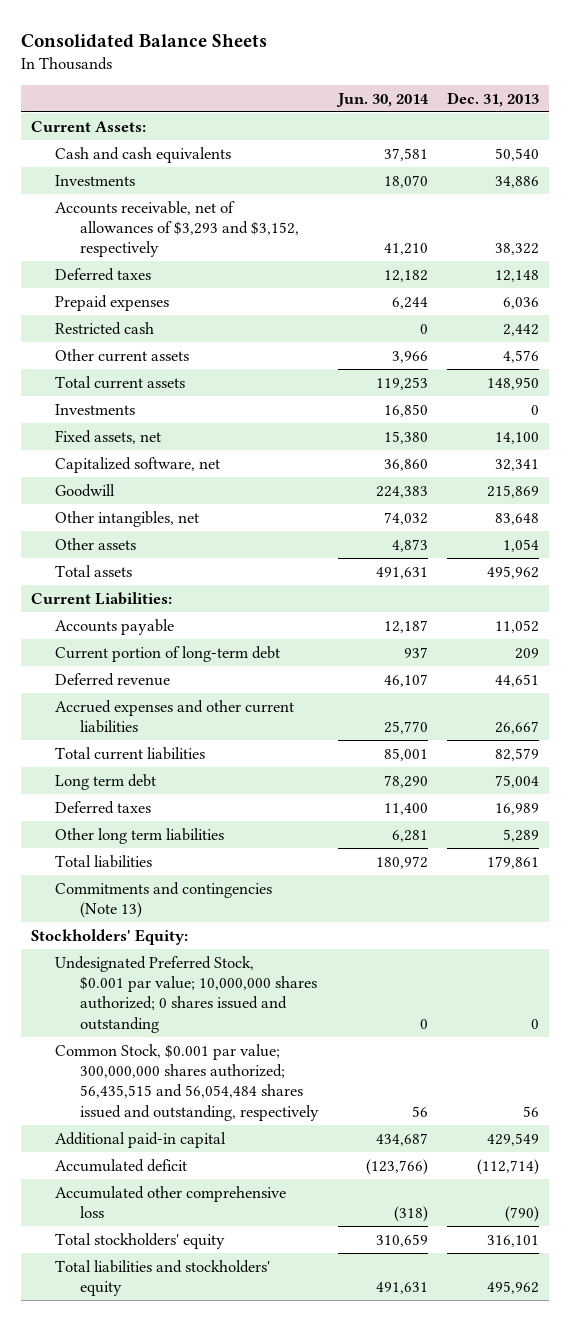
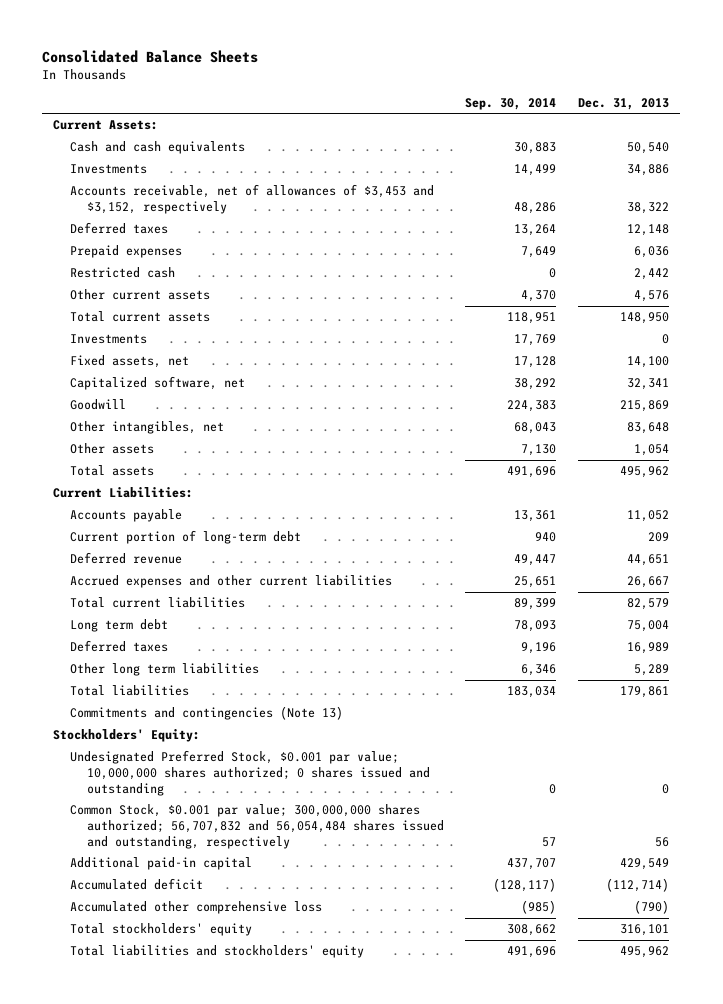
- | Jun. 30, 2014 | Dec. 31, 2013
+ | Sep. 30, 2014 | Dec. 31, 2013
- Accounts receivable, net of allowances of $3,293 and $3,152, respectively | 41,210 | 38,322
+ Accounts receivable, net of allowances of $3,453 and $3,152, respectively | 48,286 | 38,322
- Common Stock, $0.001 par value; 300,000,000 shares authorized; 56,435,515 and 56,054,484 shares issued and outstanding, respectively | 56 | 56
+ Common Stock, $0.001 par value; 300,000,000 shares authorized; 56,707,832 and 56,054,484 shares issued and outstanding, respectively | 57 | 56

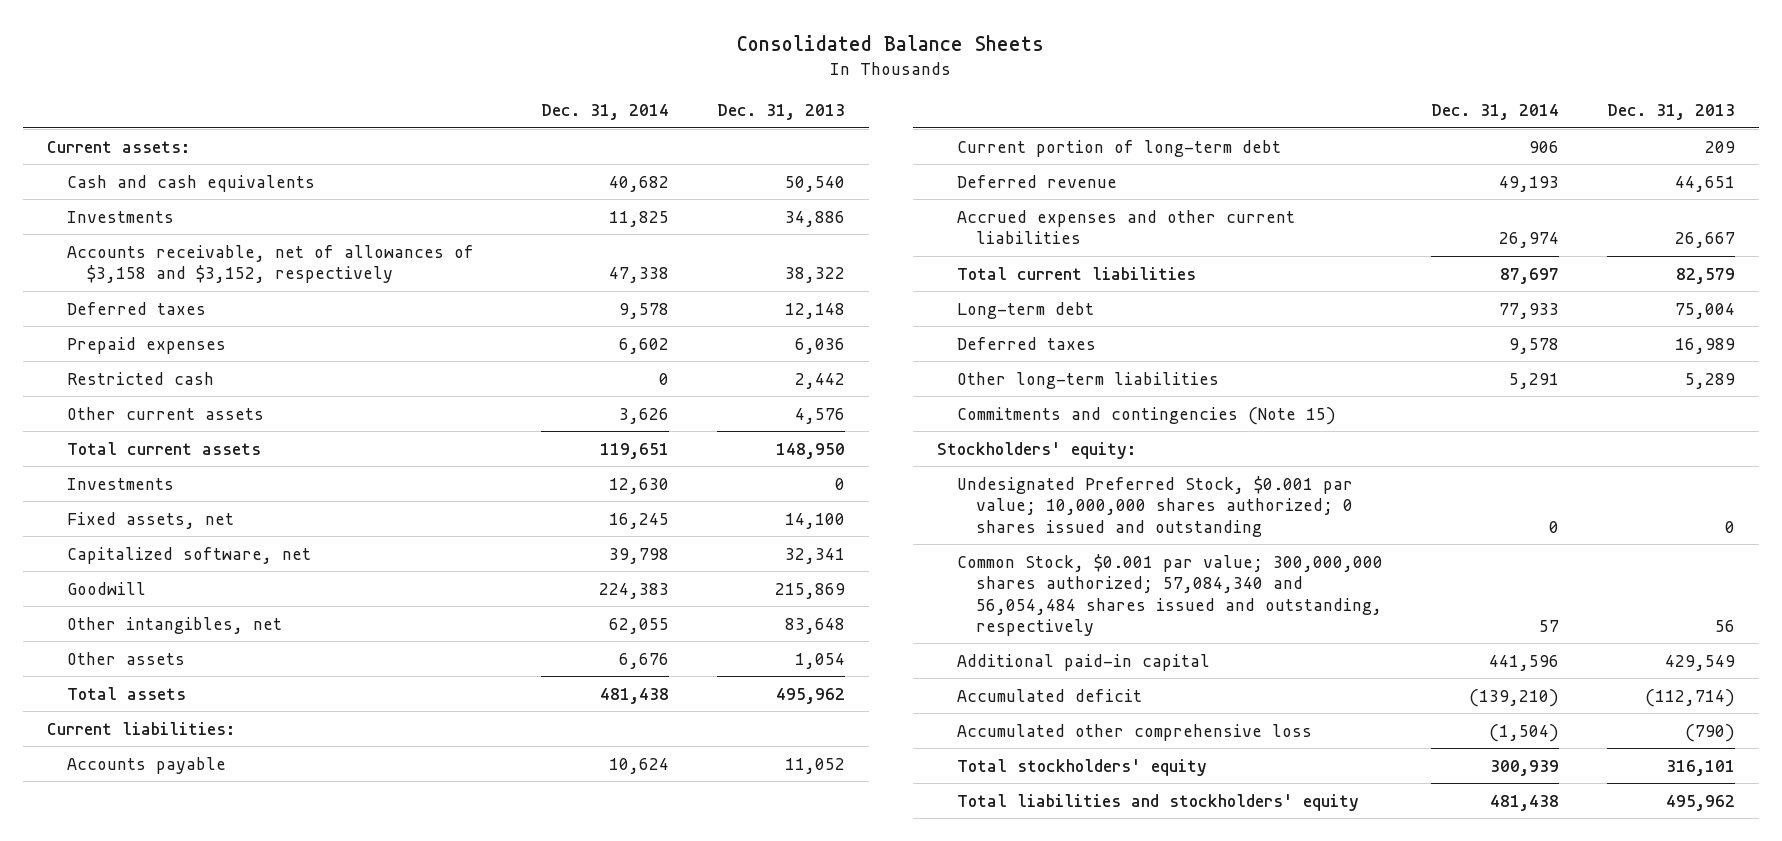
- | Sep. 30, 2014 | Dec. 31, 2013
+ | Dec. 31, 2014 | Dec. 31, 2013
- Current Assets:
+ Current assets:
- Accounts receivable, net of allowances of $3,453 and $3,152, respectively | 48,286 | 38,322
+ Accounts receivable, net of allowances of $3,158 and $3,152, respectively | 47,338 | 38,322
- Current Liabilities:
+ Current liabilities:
- Long term debt | 78,093 | 75,004
+ Long-term debt | 77,933 | 75,004
- Other long term liabilities | 6,346 | 5,289
- Total liabilities | 183,034 | 179,861
- Commitments and contingencies (Note 13)
- Stockholders' Equity:
+ Other long-term liabilities | 5,291 | 5,289
+ Commitments and contingencies (Note 15)
+ Stockholders' equity:
- Common Stock, $0.001 par value; 300,000,000 shares authorized; 56,707,832 and 56,054,484 shares issued and outstanding, respectively | 57 | 56
+ Common Stock, $0.001 par value; 300,000,000 shares authorized; 57,084,340 and 56,054,484 shares issued and outstanding, respectively | 57 | 56

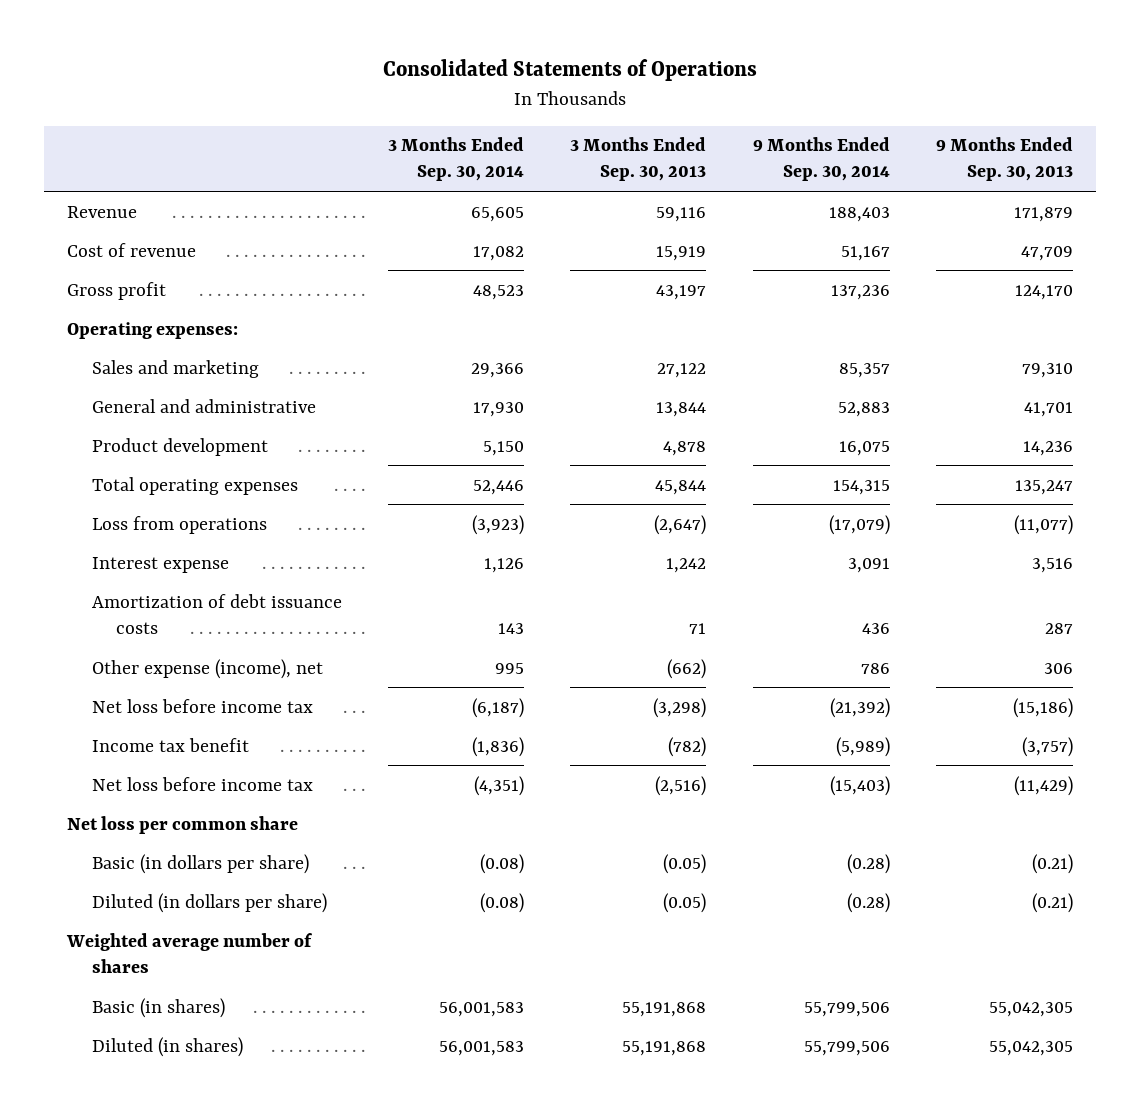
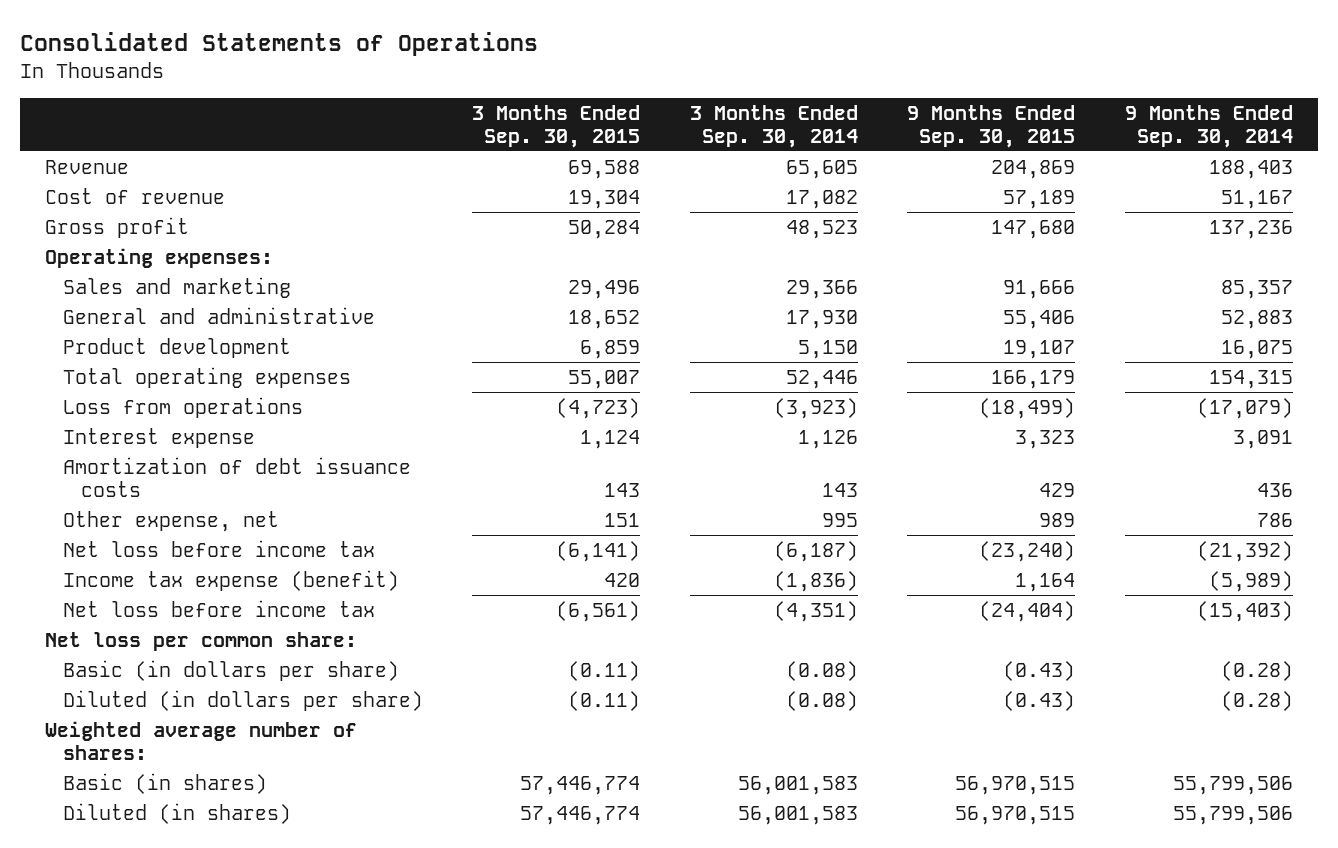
- | 3 Months Ended Sep. 30, 2014 | 3 Months Ended Sep. 30, 2013 | 9 Months Ended Sep. 30, 2014 | 9 Months Ended Sep. 30, 2013
+ | 3 Months Ended Sep. 30, 2015 | 3 Months Ended Sep. 30, 2014 | 9 Months Ended Sep. 30, 2015 | 9 Months Ended Sep. 30, 2014
- Other expense (income), net | 995 | (662) | 786 | 306
+ Other expense, net | 151 | 995 | 989 | 786
- Income tax benefit | (1,836) | (782) | (5,989) | (3,757)
+ Income tax expense (benefit) | 420 | (1,836) | 1,164 | (5,989)
- Net loss per common share
+ Net loss per common share:
- Weighted average number of shares
+ Weighted average number of shares:

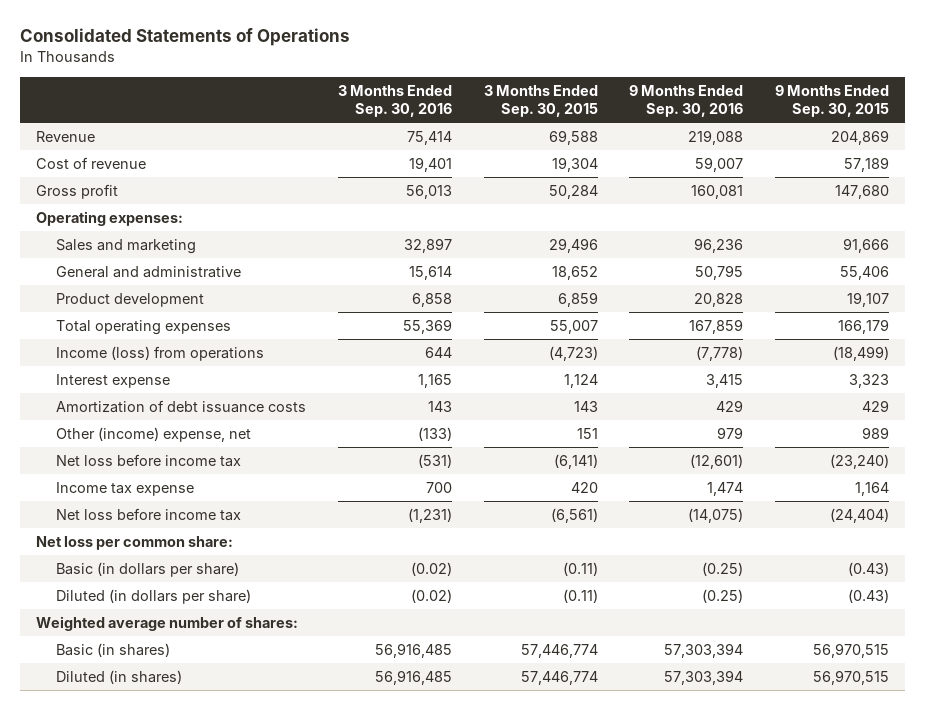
- | 3 Months Ended Sep. 30, 2015 | 3 Months Ended Sep. 30, 2014 | 9 Months Ended Sep. 30, 2015 | 9 Months Ended Sep. 30, 2014
+ | 3 Months Ended Sep. 30, 2016 | 3 Months Ended Sep. 30, 2015 | 9 Months Ended Sep. 30, 2016 | 9 Months Ended Sep. 30, 2015
- Loss from operations | (4,723) | (3,923) | (18,499) | (17,079)
+ Income (loss) from operations | 644 | (4,723) | (7,778) | (18,499)
- Other expense, net | 151 | 995 | 989 | 786
+ Other (income) expense, net | (133) | 151 | 979 | 989
- Income tax expense (benefit) | 420 | (1,836) | 1,164 | (5,989)
+ Income tax expense | 700 | 420 | 1,474 | 1,164

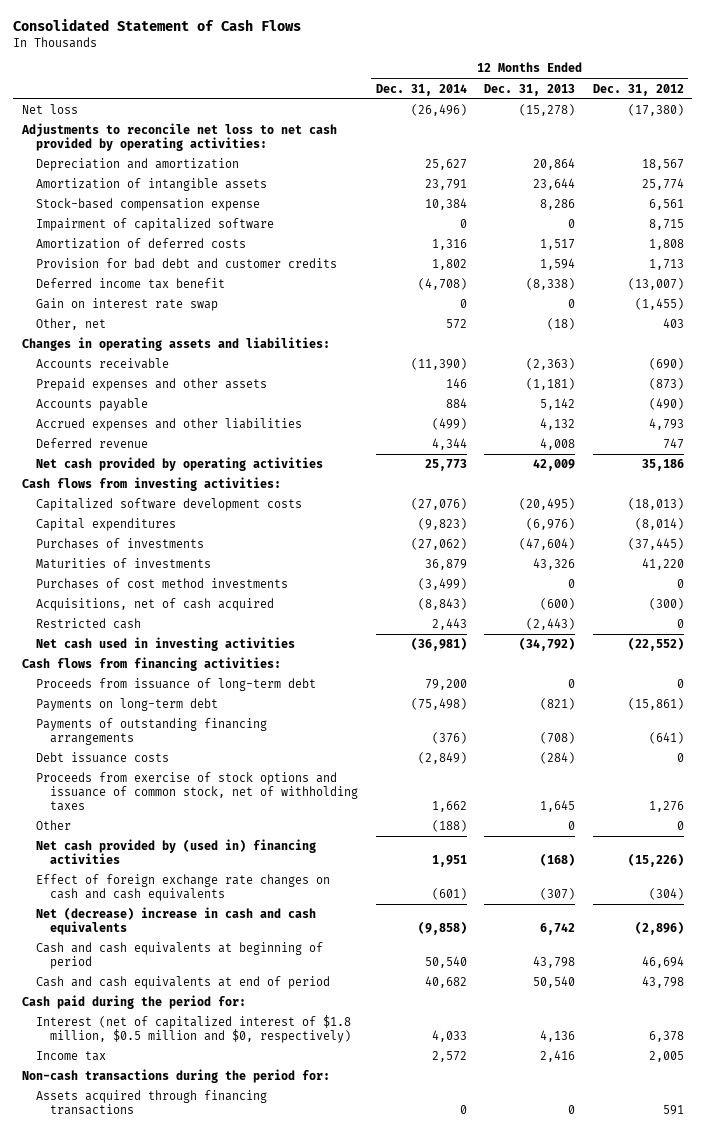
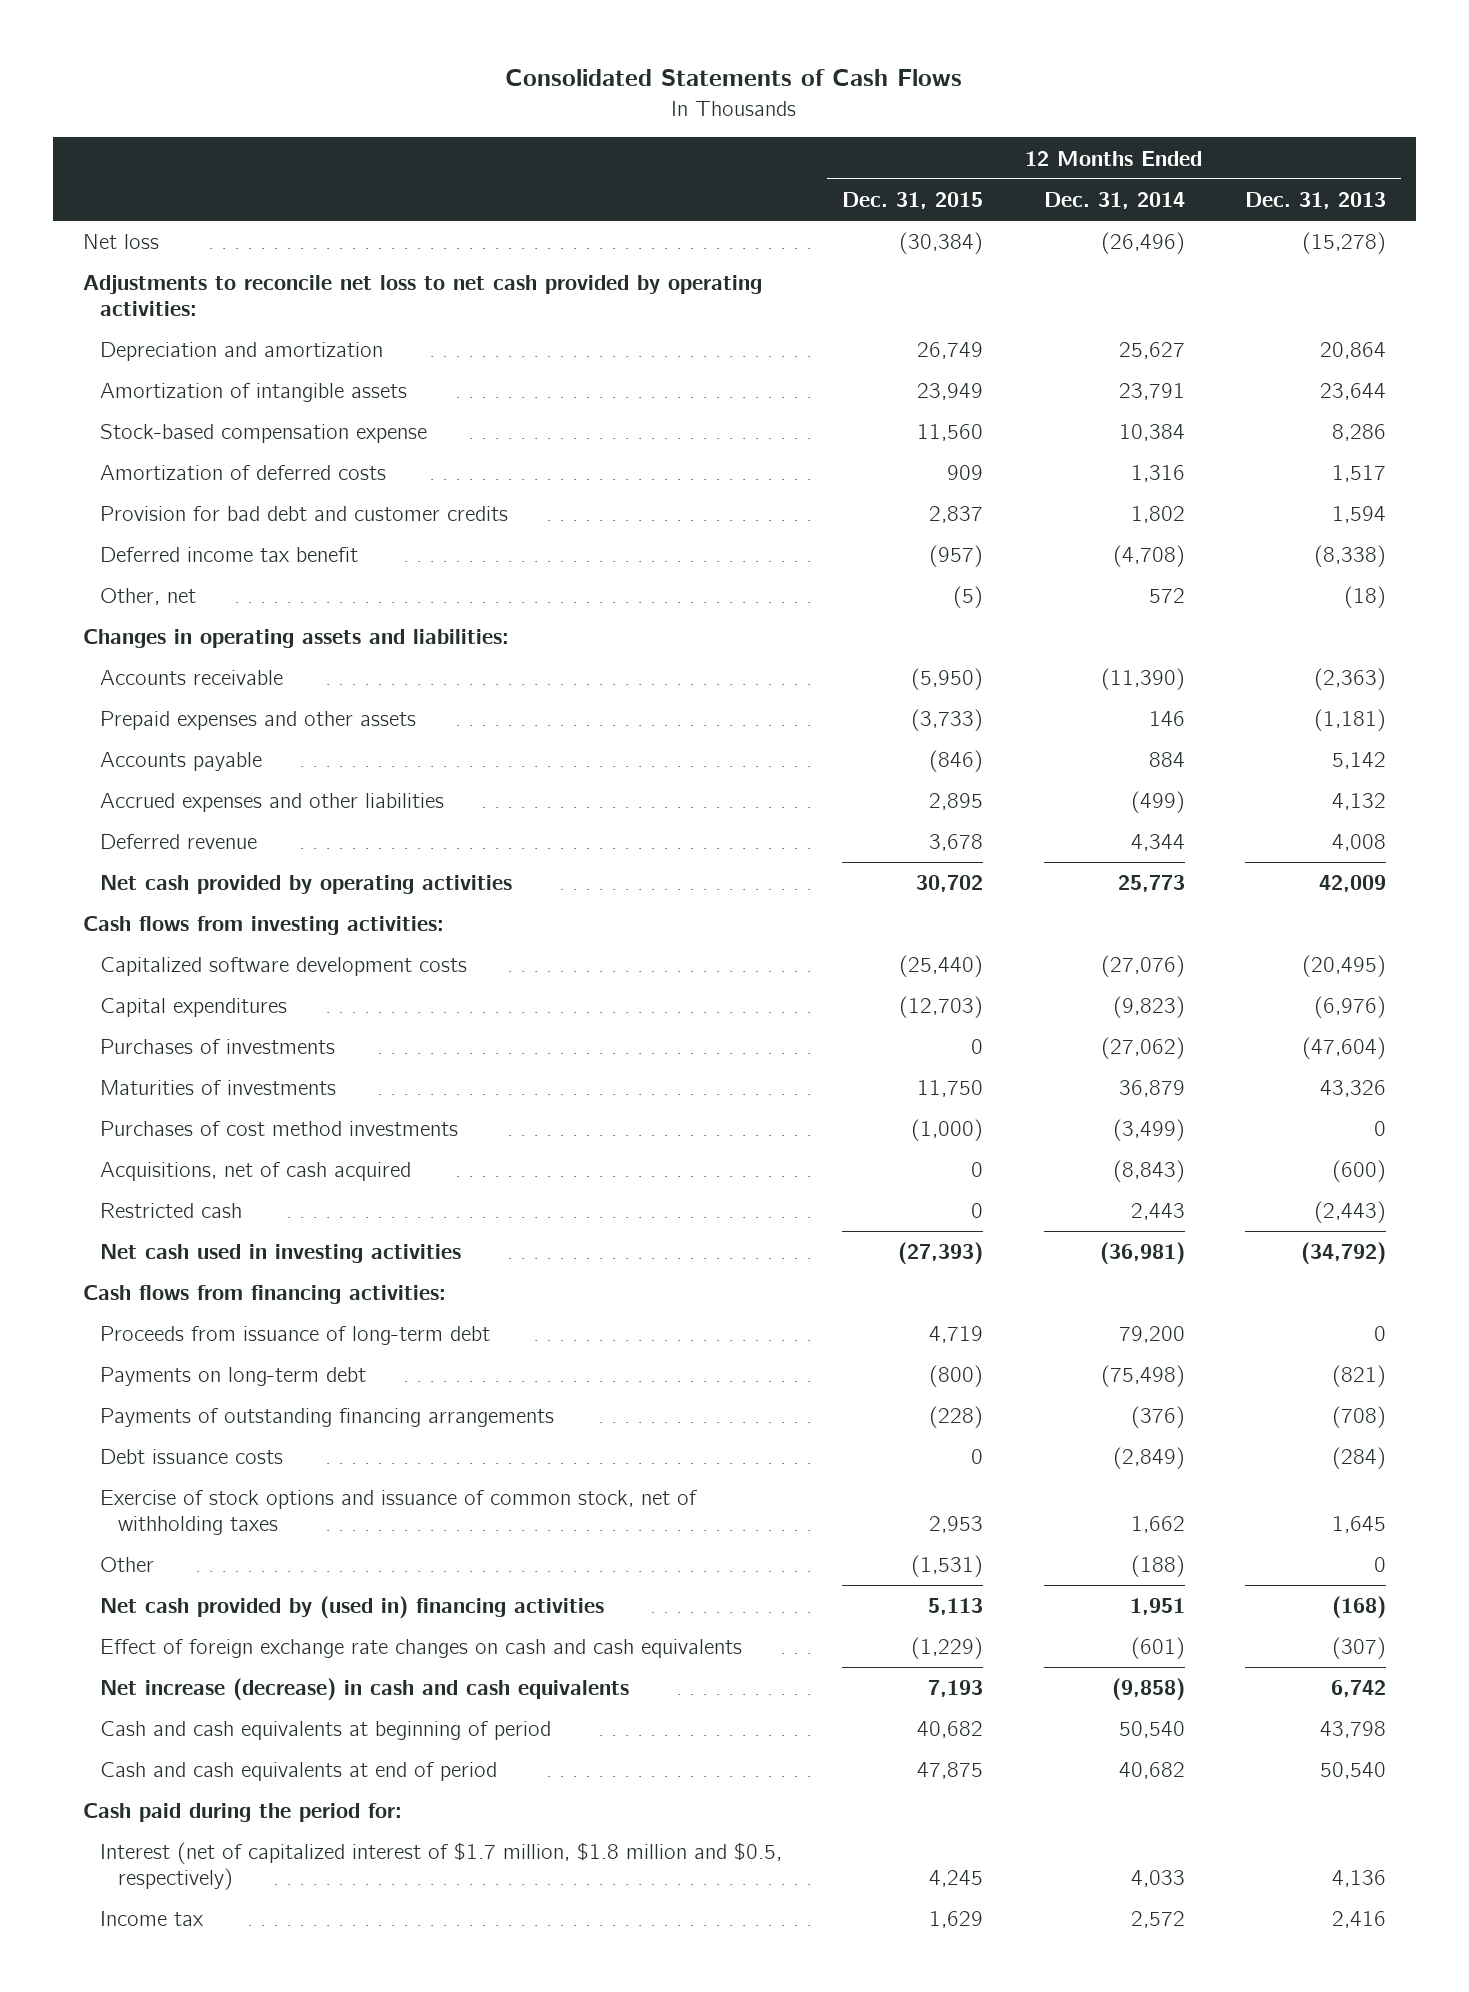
- Consolidated Statement of Cash Flows
+ Consolidated Statements of Cash Flows
- | 12 Months Ended Dec. 31, 2014 | 12 Months Ended Dec. 31, 2013 | 12 Months Ended Dec. 31, 2012
+ | 12 Months Ended Dec. 31, 2015 | 12 Months Ended Dec. 31, 2014 | 12 Months Ended Dec. 31, 2013
- Impairment of capitalized software | 0 | 0 | 8,715
- Gain on interest rate swap | 0 | 0 | (1,455)
- Proceeds from exercise of stock options and issuance of common stock, net of withholding taxes | 1,662 | 1,645 | 1,276
+ Exercise of stock options and issuance of common stock, net of withholding taxes | 2,953 | 1,662 | 1,645
- Net (decrease) increase in cash and cash equivalents | (9,858) | 6,742 | (2,896)
+ Net increase (decrease) in cash and cash equivalents | 7,193 | (9,858) | 6,742
- Interest (net of capitalized interest of $1.8 million, $0.5 million and $0, respectively) | 4,033 | 4,136 | 6,378
+ Interest (net of capitalized interest of $1.7 million, $1.8 million and $0.5, respectively) | 4,245 | 4,033 | 4,136
- Non-cash transactions during the period for:
- Assets acquired through financing transactions | 0 | 0 | 591

